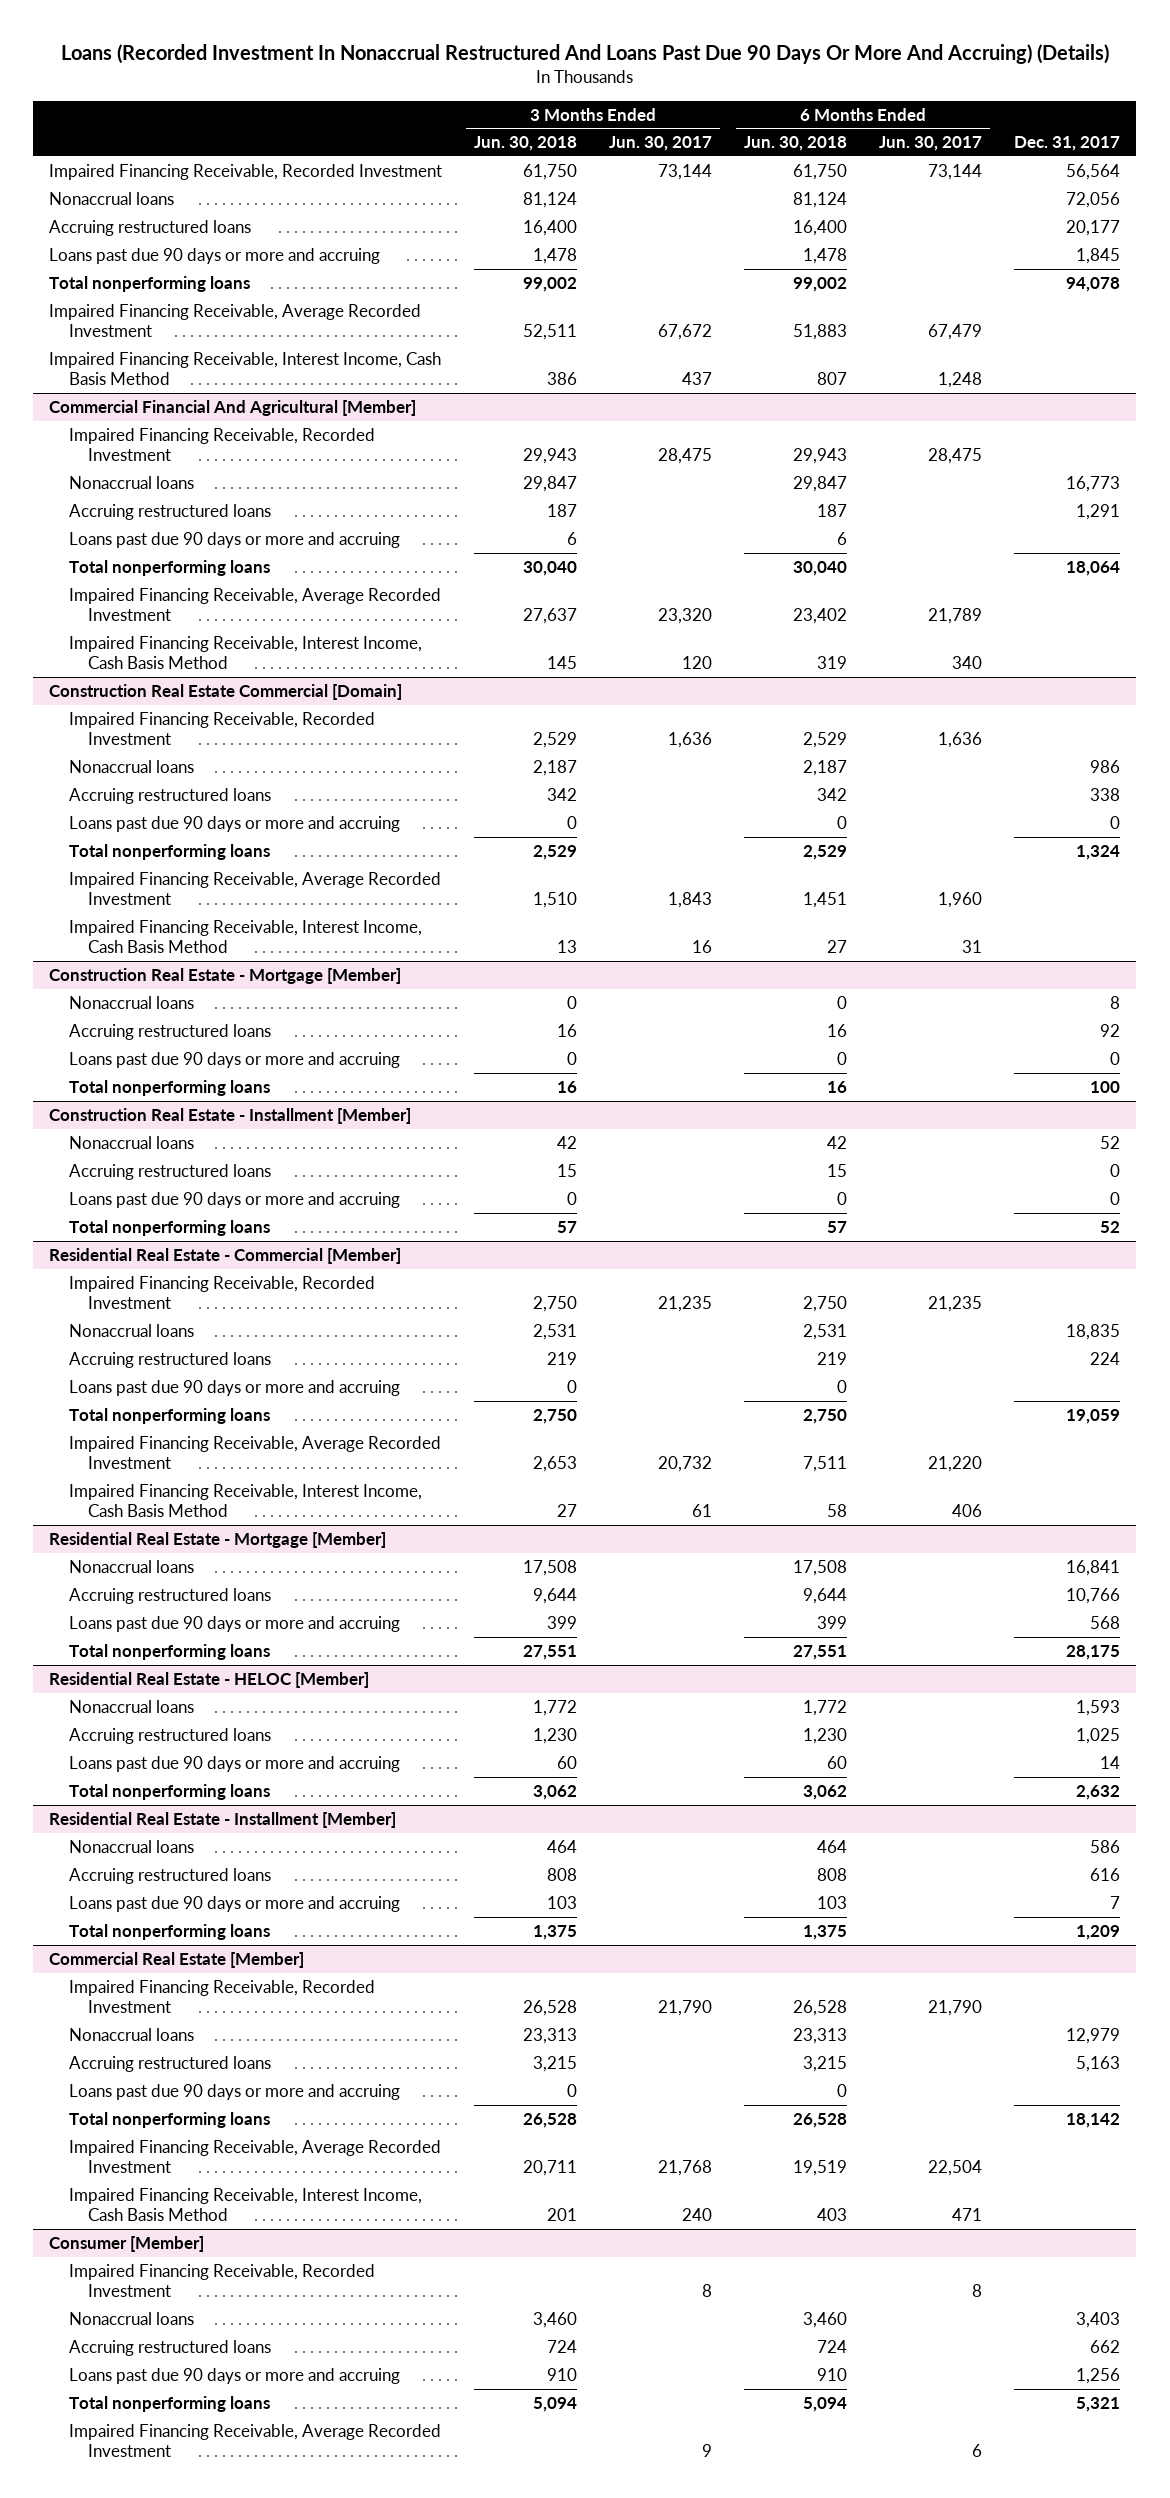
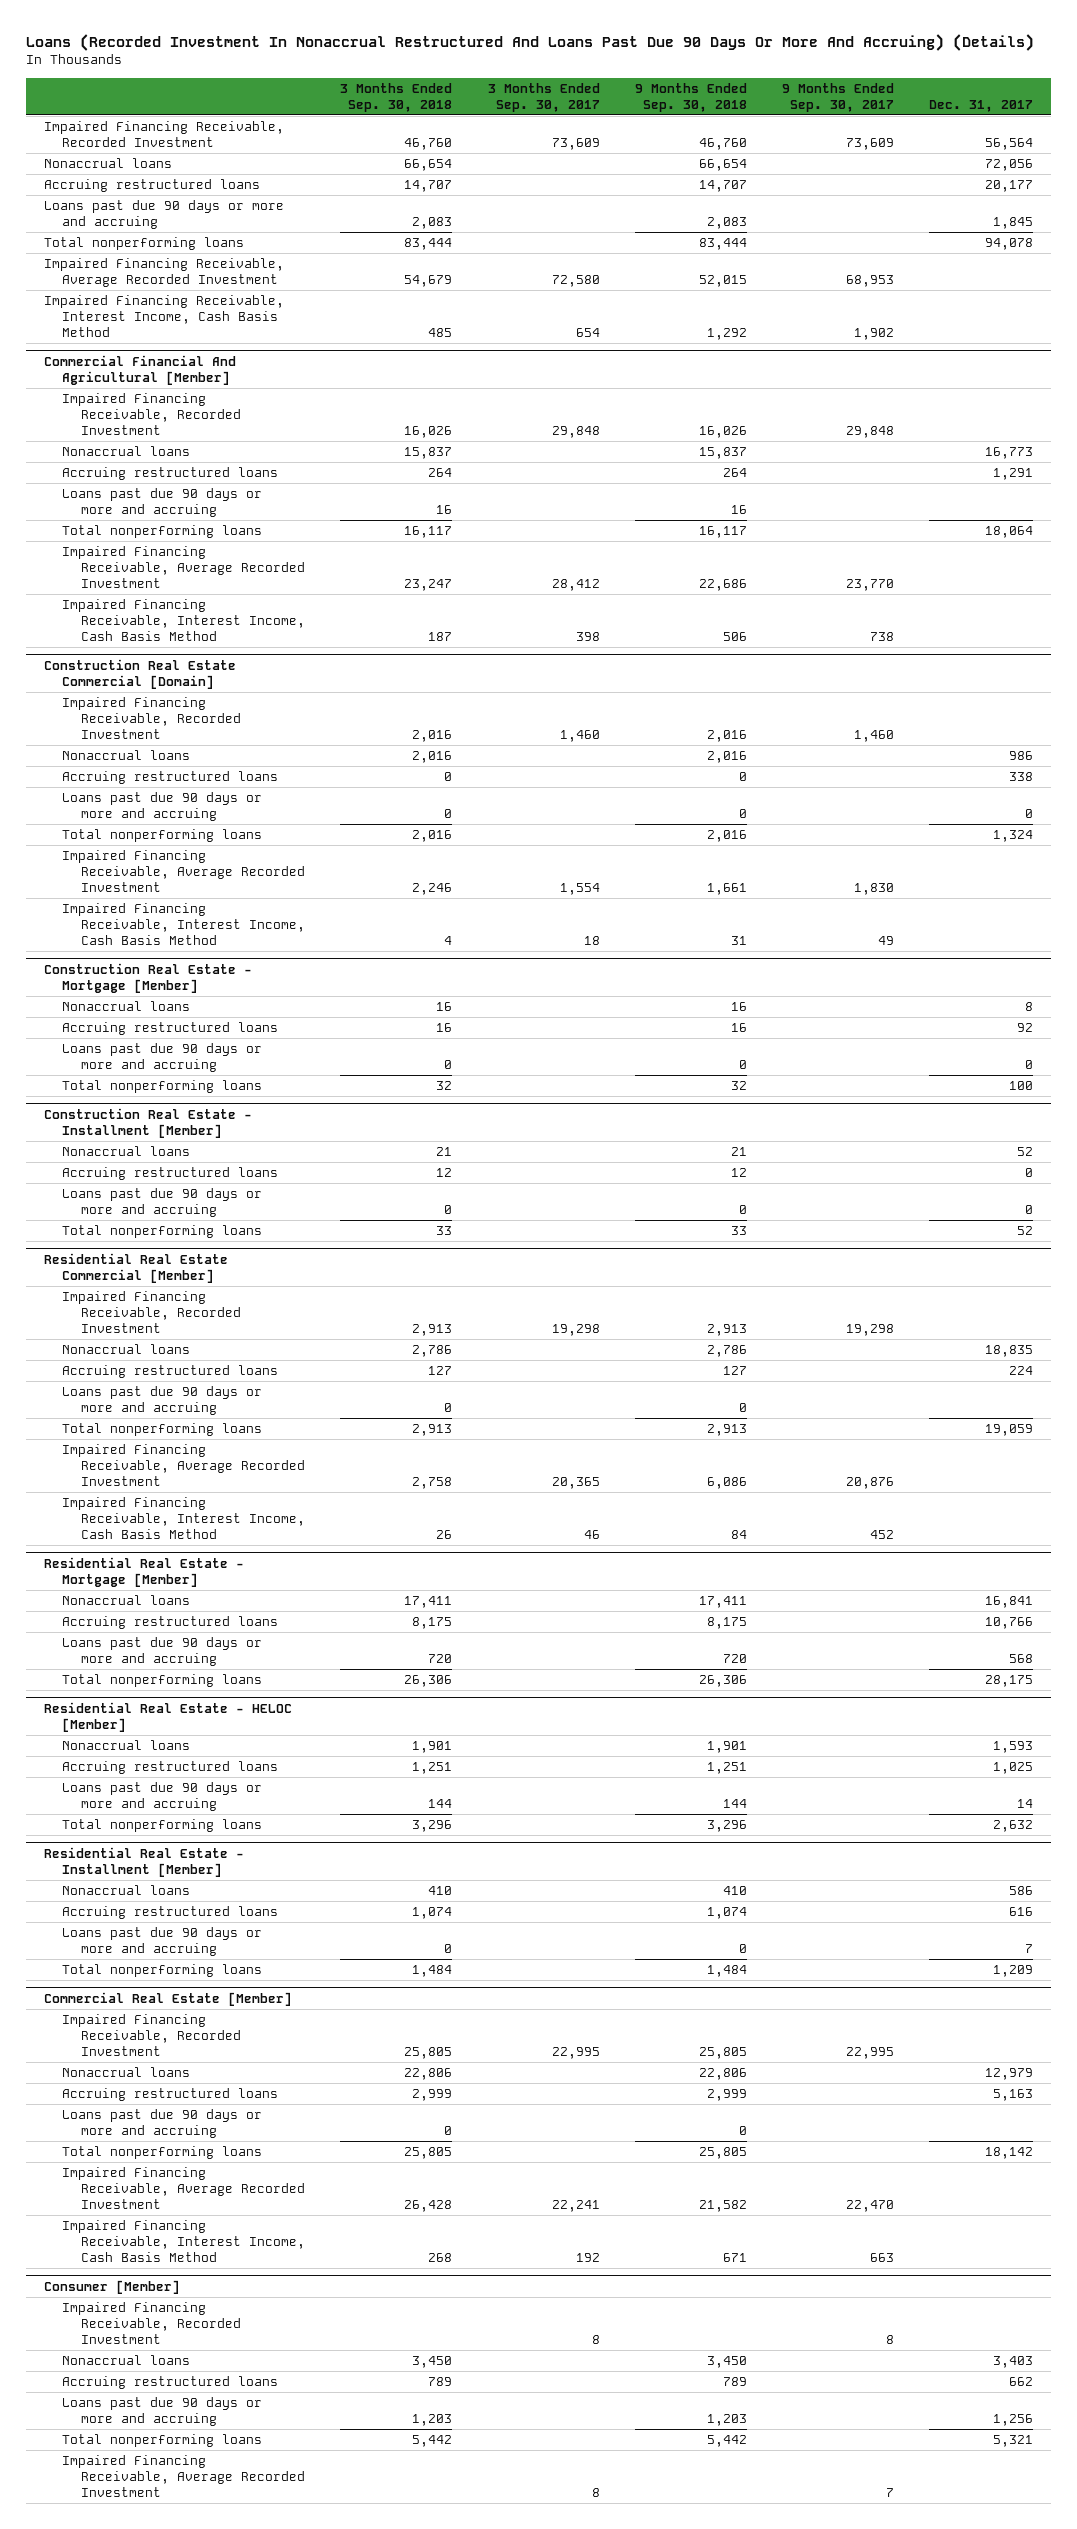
- | 3 Months Ended Jun. 30, 2018 | 3 Months Ended Jun. 30, 2017 | 6 Months Ended Jun. 30, 2018 | 6 Months Ended Jun. 30, 2017 | Dec. 31, 2017
+ | 3 Months Ended Sep. 30, 2018 | 3 Months Ended Sep. 30, 2017 | 9 Months Ended Sep. 30, 2018 | 9 Months Ended Sep. 30, 2017 | Dec. 31, 2017
- Residential Real Estate - Commercial [Member]
+ Residential Real Estate Commercial [Member]

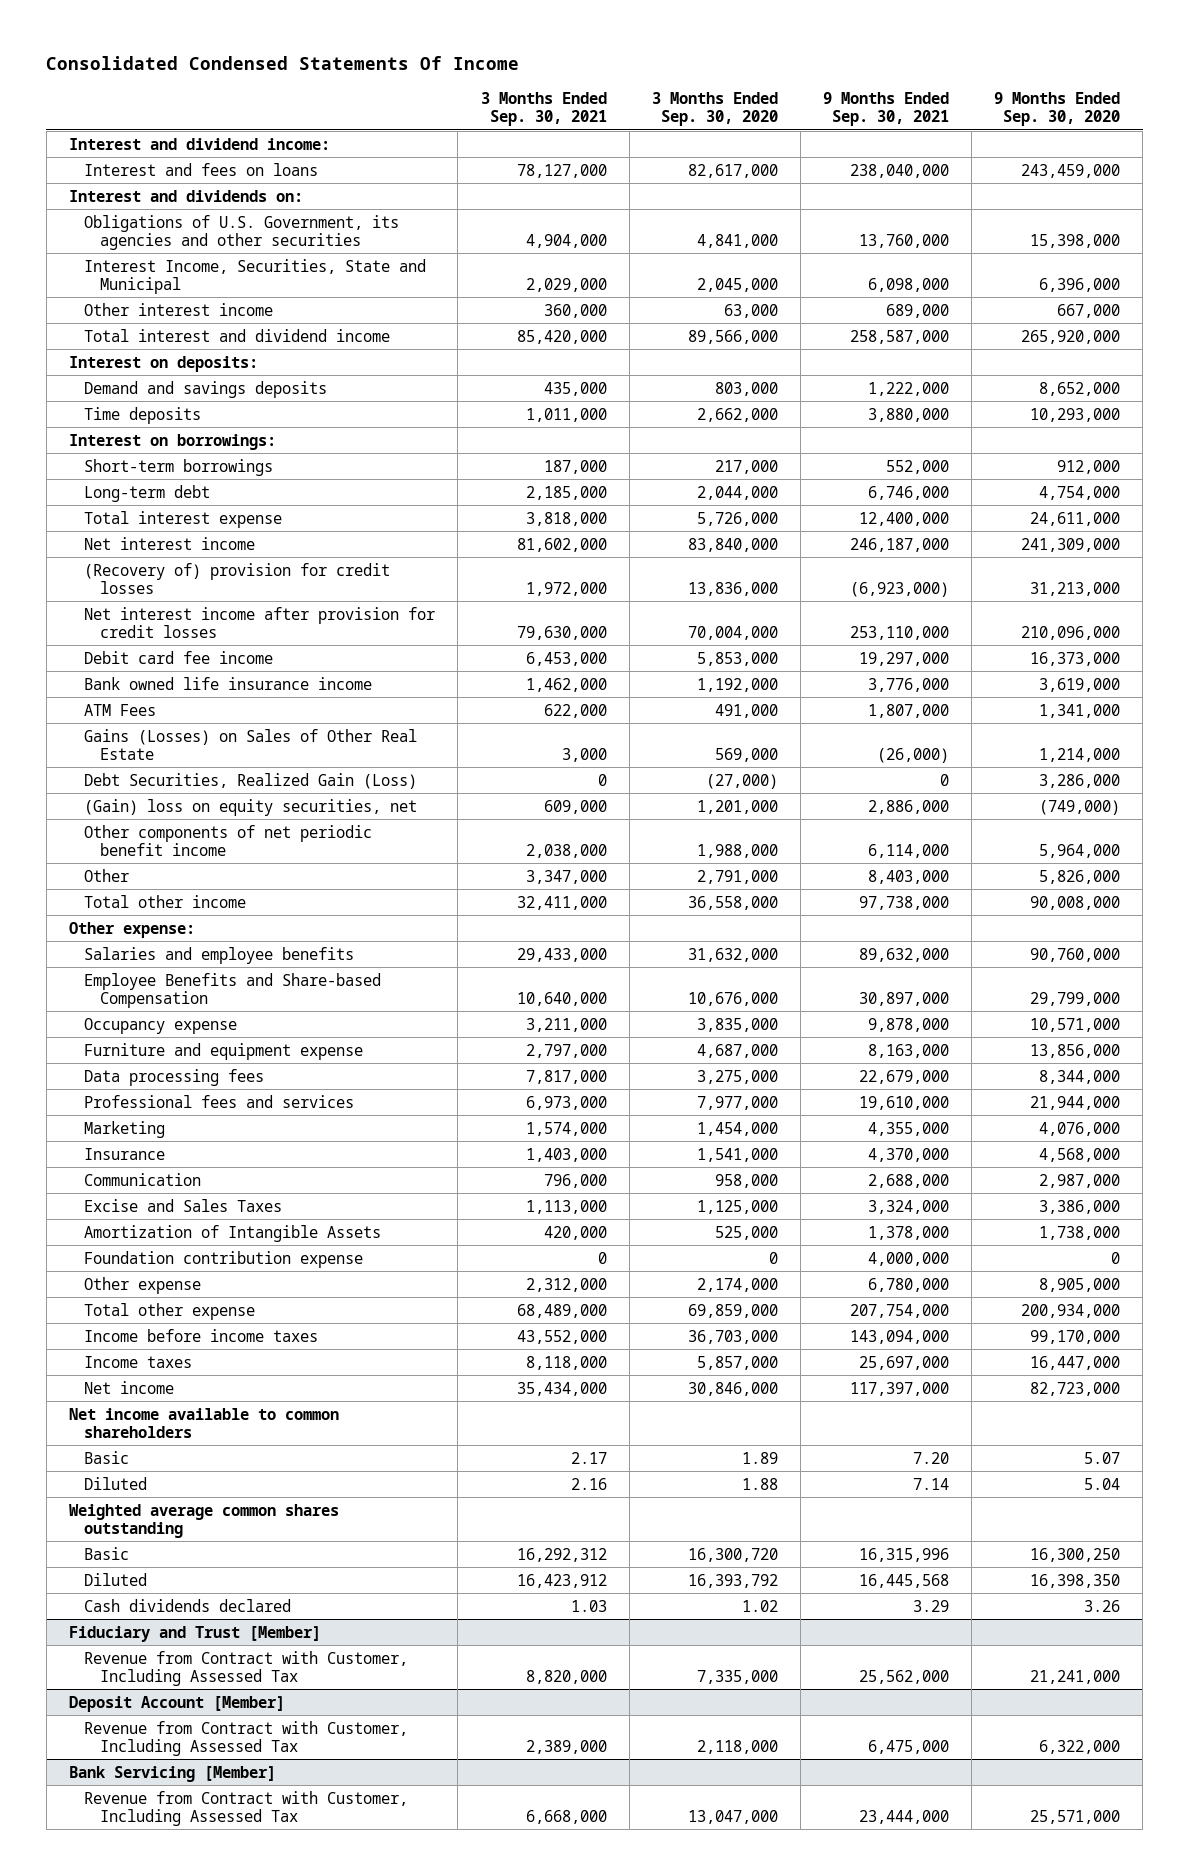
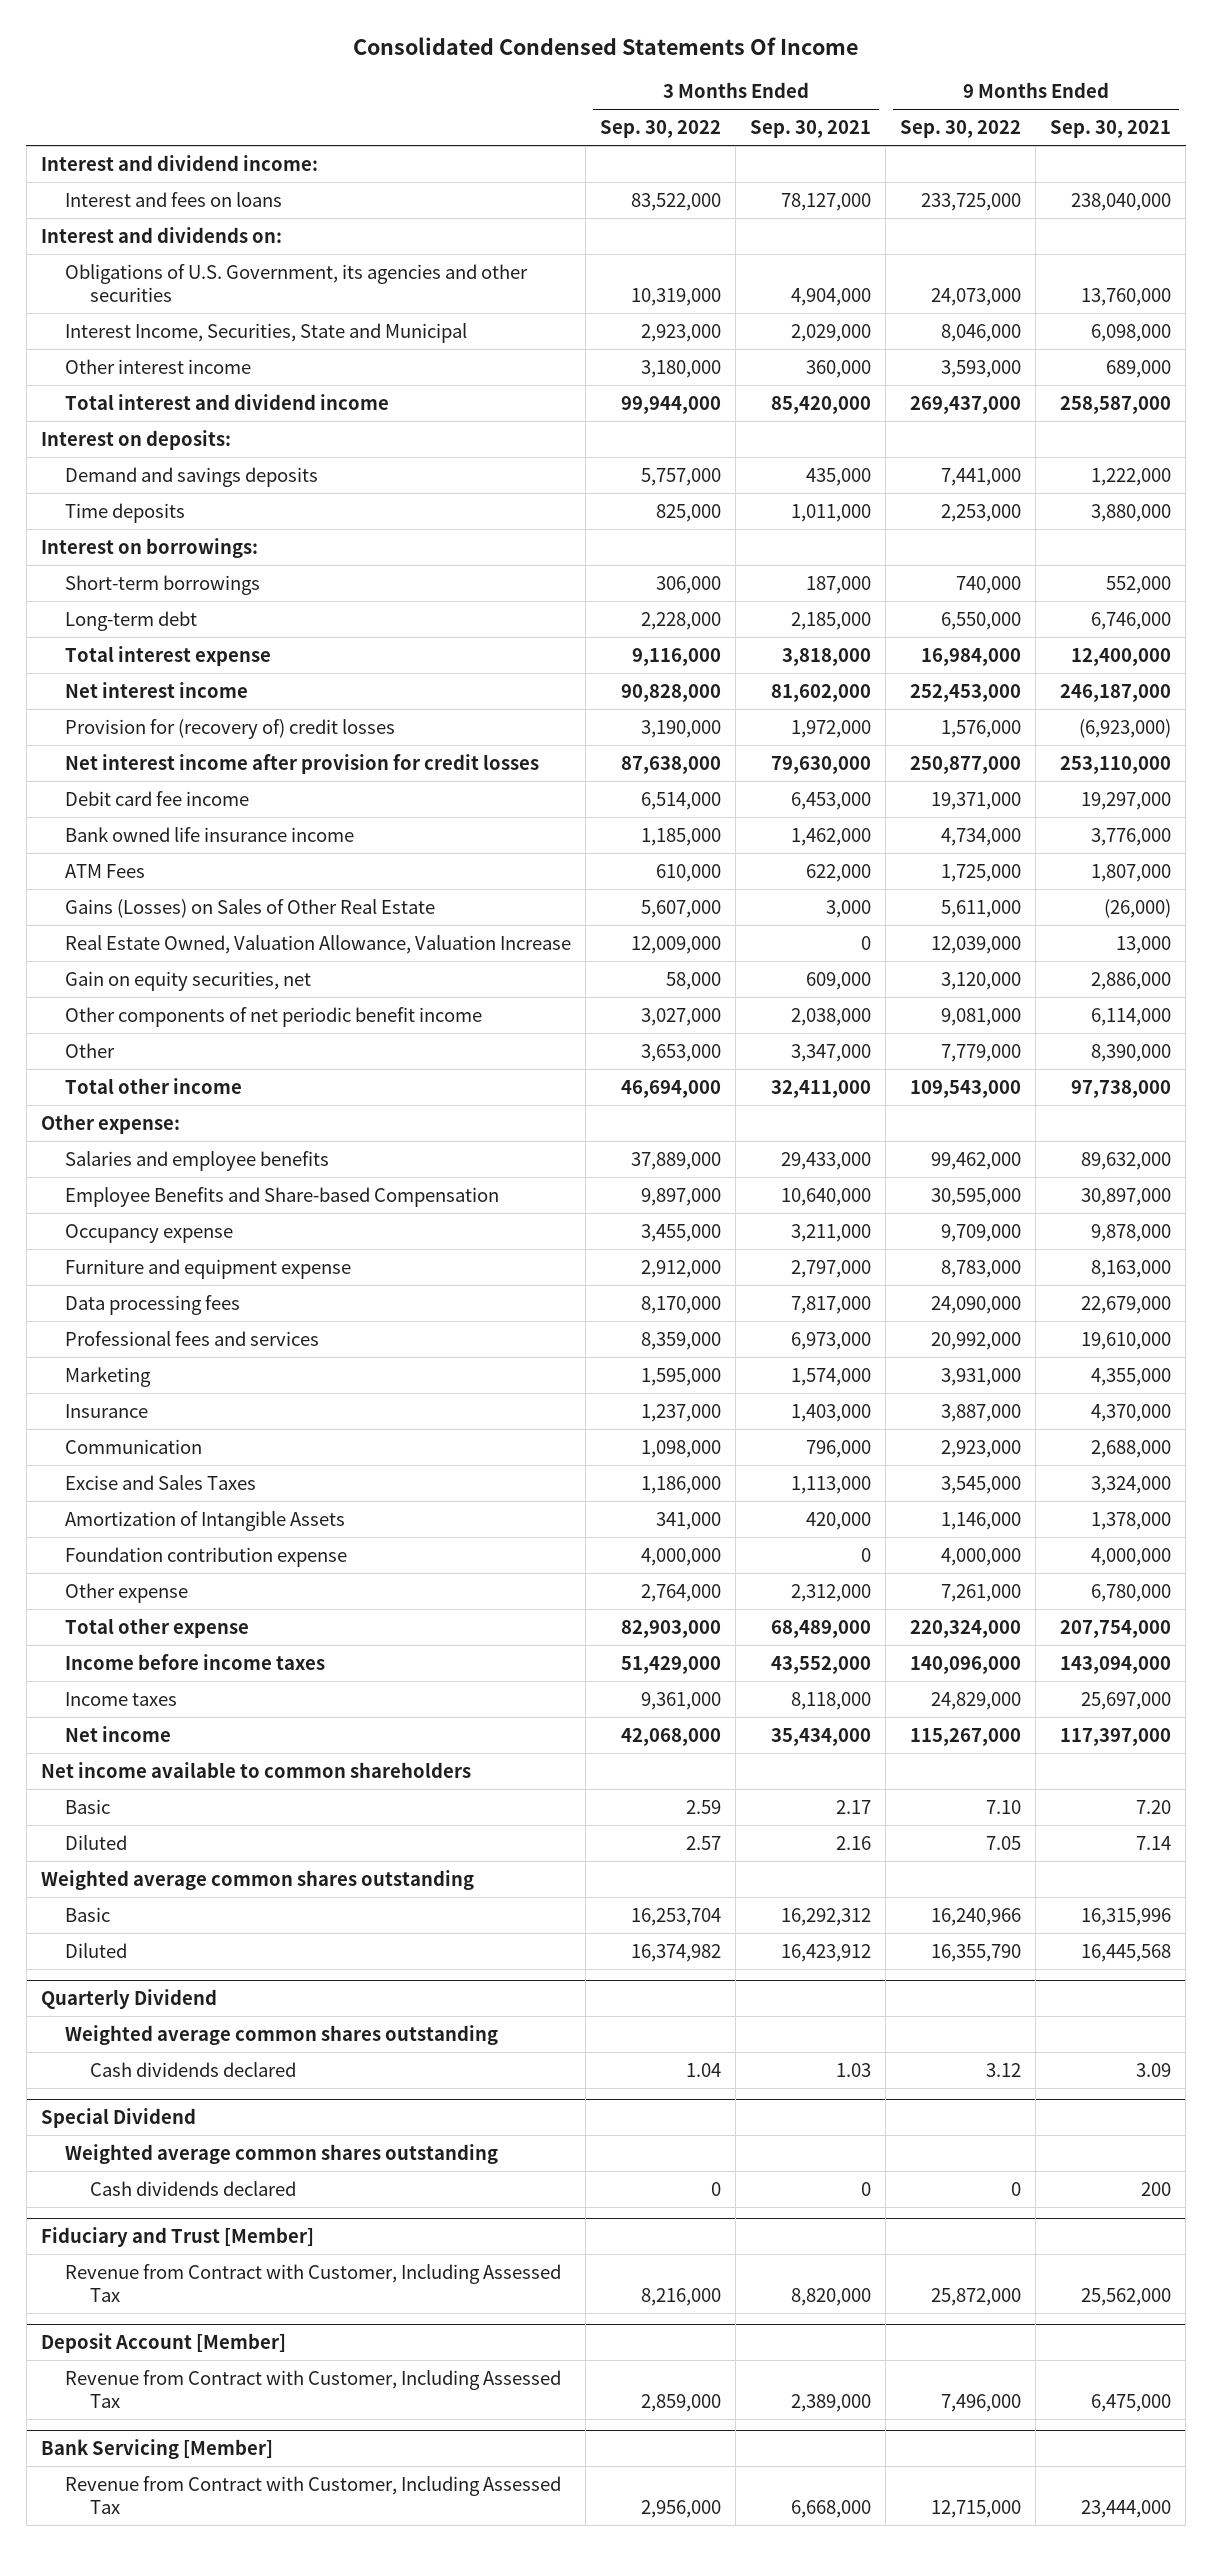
- | 3 Months Ended Sep. 30, 2021 | 3 Months Ended Sep. 30, 2020 | 9 Months Ended Sep. 30, 2021 | 9 Months Ended Sep. 30, 2020
+ | 3 Months Ended Sep. 30, 2022 | 3 Months Ended Sep. 30, 2021 | 9 Months Ended Sep. 30, 2022 | 9 Months Ended Sep. 30, 2021
- (Recovery of) provision for credit losses | 1,972,000 | 13,836,000 | (6,923,000) | 31,213,000
+ Provision for (recovery of) credit losses | 3,190,000 | 1,972,000 | 1,576,000 | (6,923,000)
- Debt Securities, Realized Gain (Loss) | 0 | (27,000) | 0 | 3,286,000
- (Gain) loss on equity securities, net | 609,000 | 1,201,000 | 2,886,000 | (749,000)
+ Real Estate Owned, Valuation Allowance, Valuation Increase | 12,009,000 | 0 | 12,039,000 | 13,000
+ Gain on equity securities, net | 58,000 | 609,000 | 3,120,000 | 2,886,000
- Other | 3,347,000 | 2,791,000 | 8,403,000 | 5,826,000
+ Other | 3,653,000 | 3,347,000 | 7,779,000 | 8,390,000
- Cash dividends declared | 1.03 | 1.02 | 3.29 | 3.26
+ Quarterly Dividend
+ Weighted average common shares outstanding
+ Cash dividends declared | 1.04 | 1.03 | 3.12 | 3.09
+ Special Dividend
+ Weighted average common shares outstanding
+ Cash dividends declared | 0 | 0 | 0 | 200

